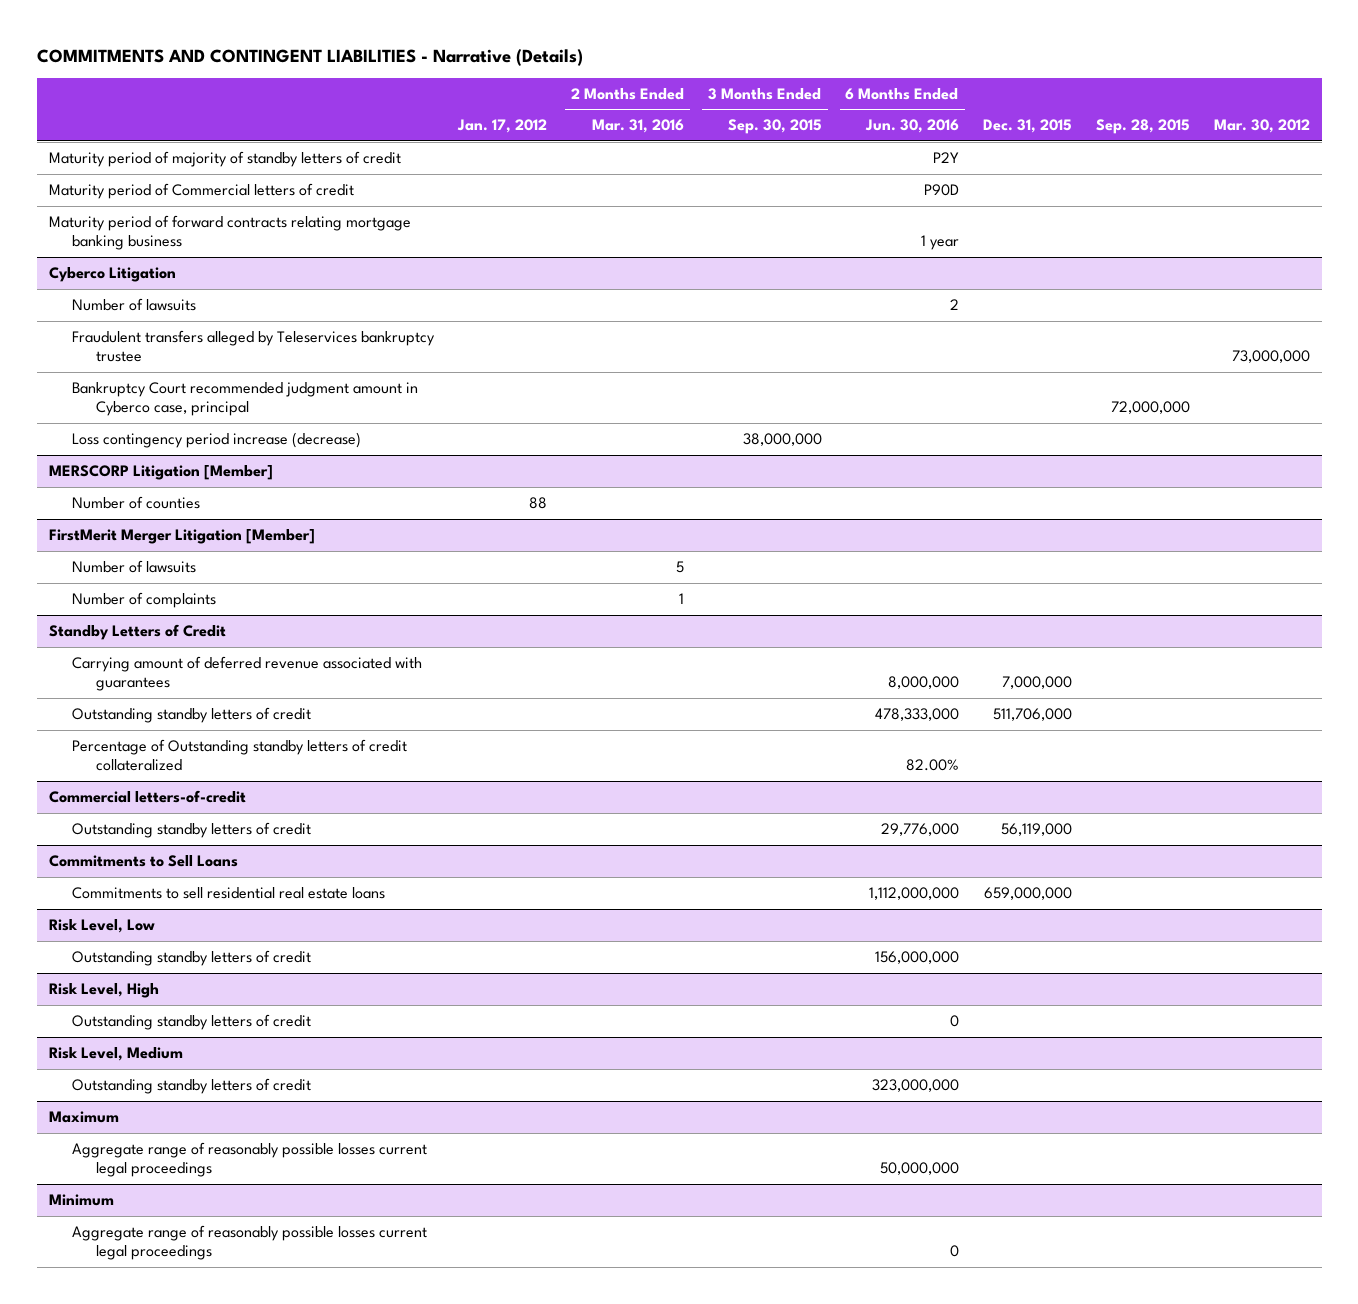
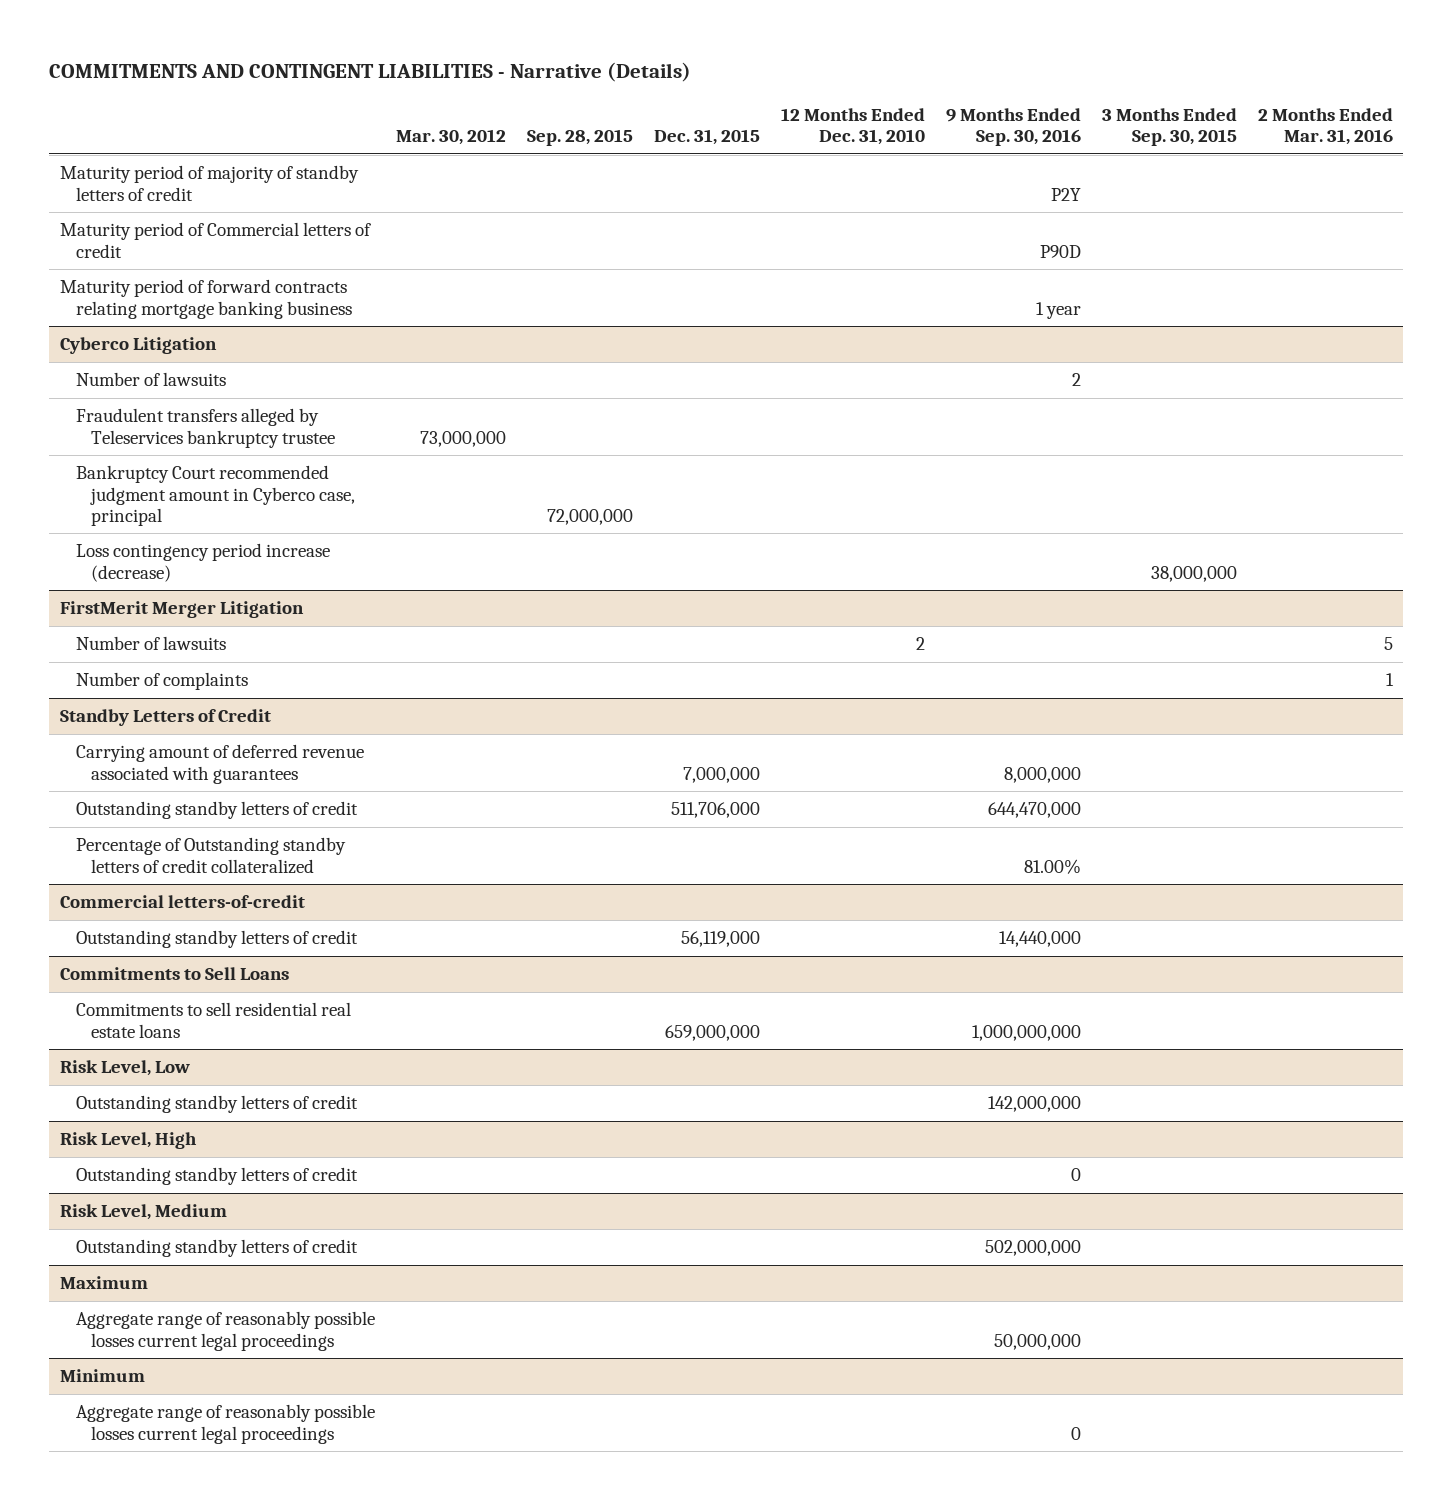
- | Jan. 17, 2012 | 2 Months Ended Mar. 31, 2016 | 3 Months Ended Sep. 30, 2015 | 6 Months Ended Jun. 30, 2016 | Dec. 31, 2015 | Sep. 28, 2015 | Mar. 30, 2012
+ | Mar. 30, 2012 | Sep. 28, 2015 | Dec. 31, 2015 | 12 Months Ended Dec. 31, 2010 | 9 Months Ended Sep. 30, 2016 | 3 Months Ended Sep. 30, 2015 | 2 Months Ended Mar. 31, 2016
- MERSCORP Litigation [Member]
- Number of counties | 88 | | | | | |
- FirstMerit Merger Litigation [Member]
+ FirstMerit Merger Litigation

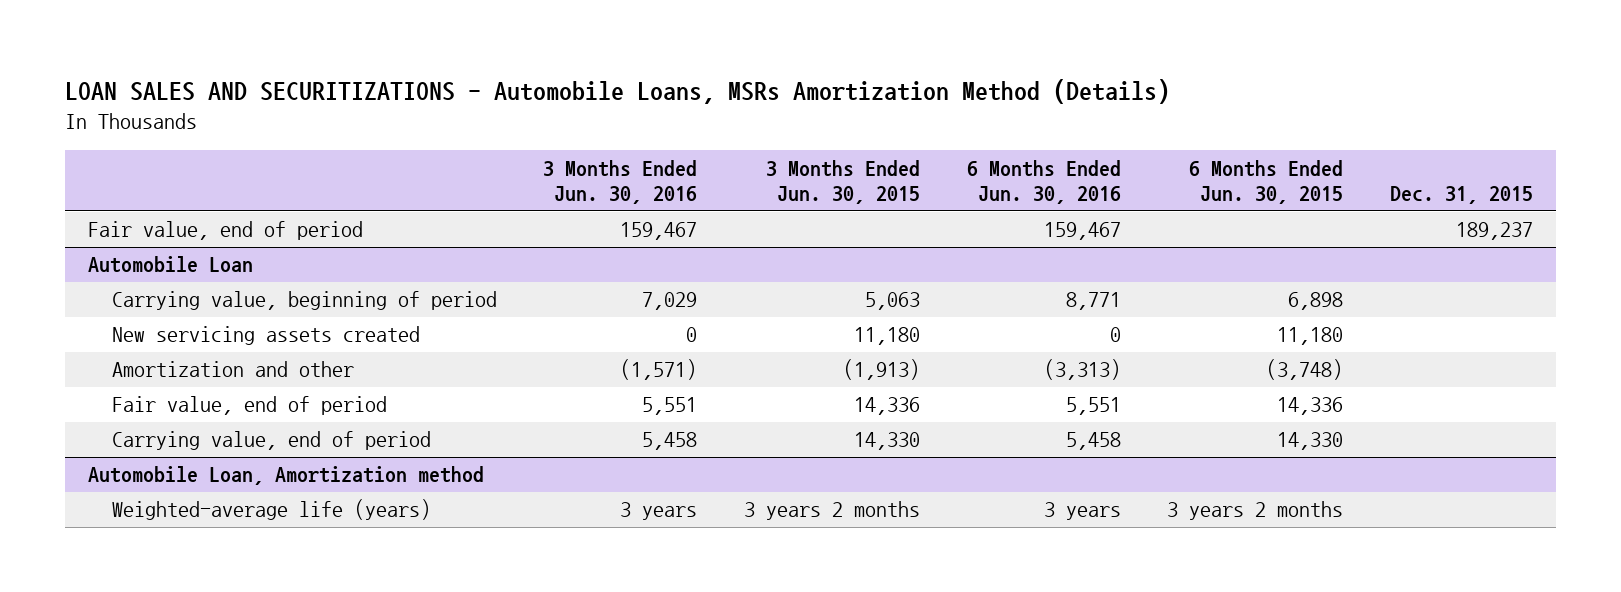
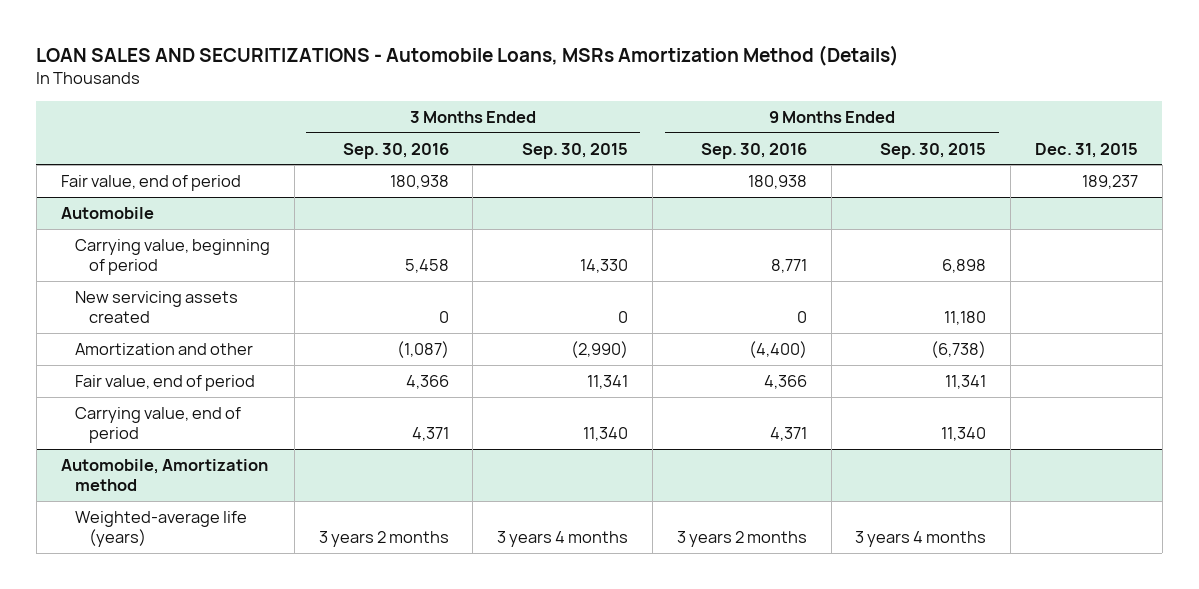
- | 3 Months Ended Jun. 30, 2016 | 3 Months Ended Jun. 30, 2015 | 6 Months Ended Jun. 30, 2016 | 6 Months Ended Jun. 30, 2015 | Dec. 31, 2015
+ | 3 Months Ended Sep. 30, 2016 | 3 Months Ended Sep. 30, 2015 | 9 Months Ended Sep. 30, 2016 | 9 Months Ended Sep. 30, 2015 | Dec. 31, 2015
- Automobile Loan
+ Automobile
- Automobile Loan, Amortization method
+ Automobile, Amortization method

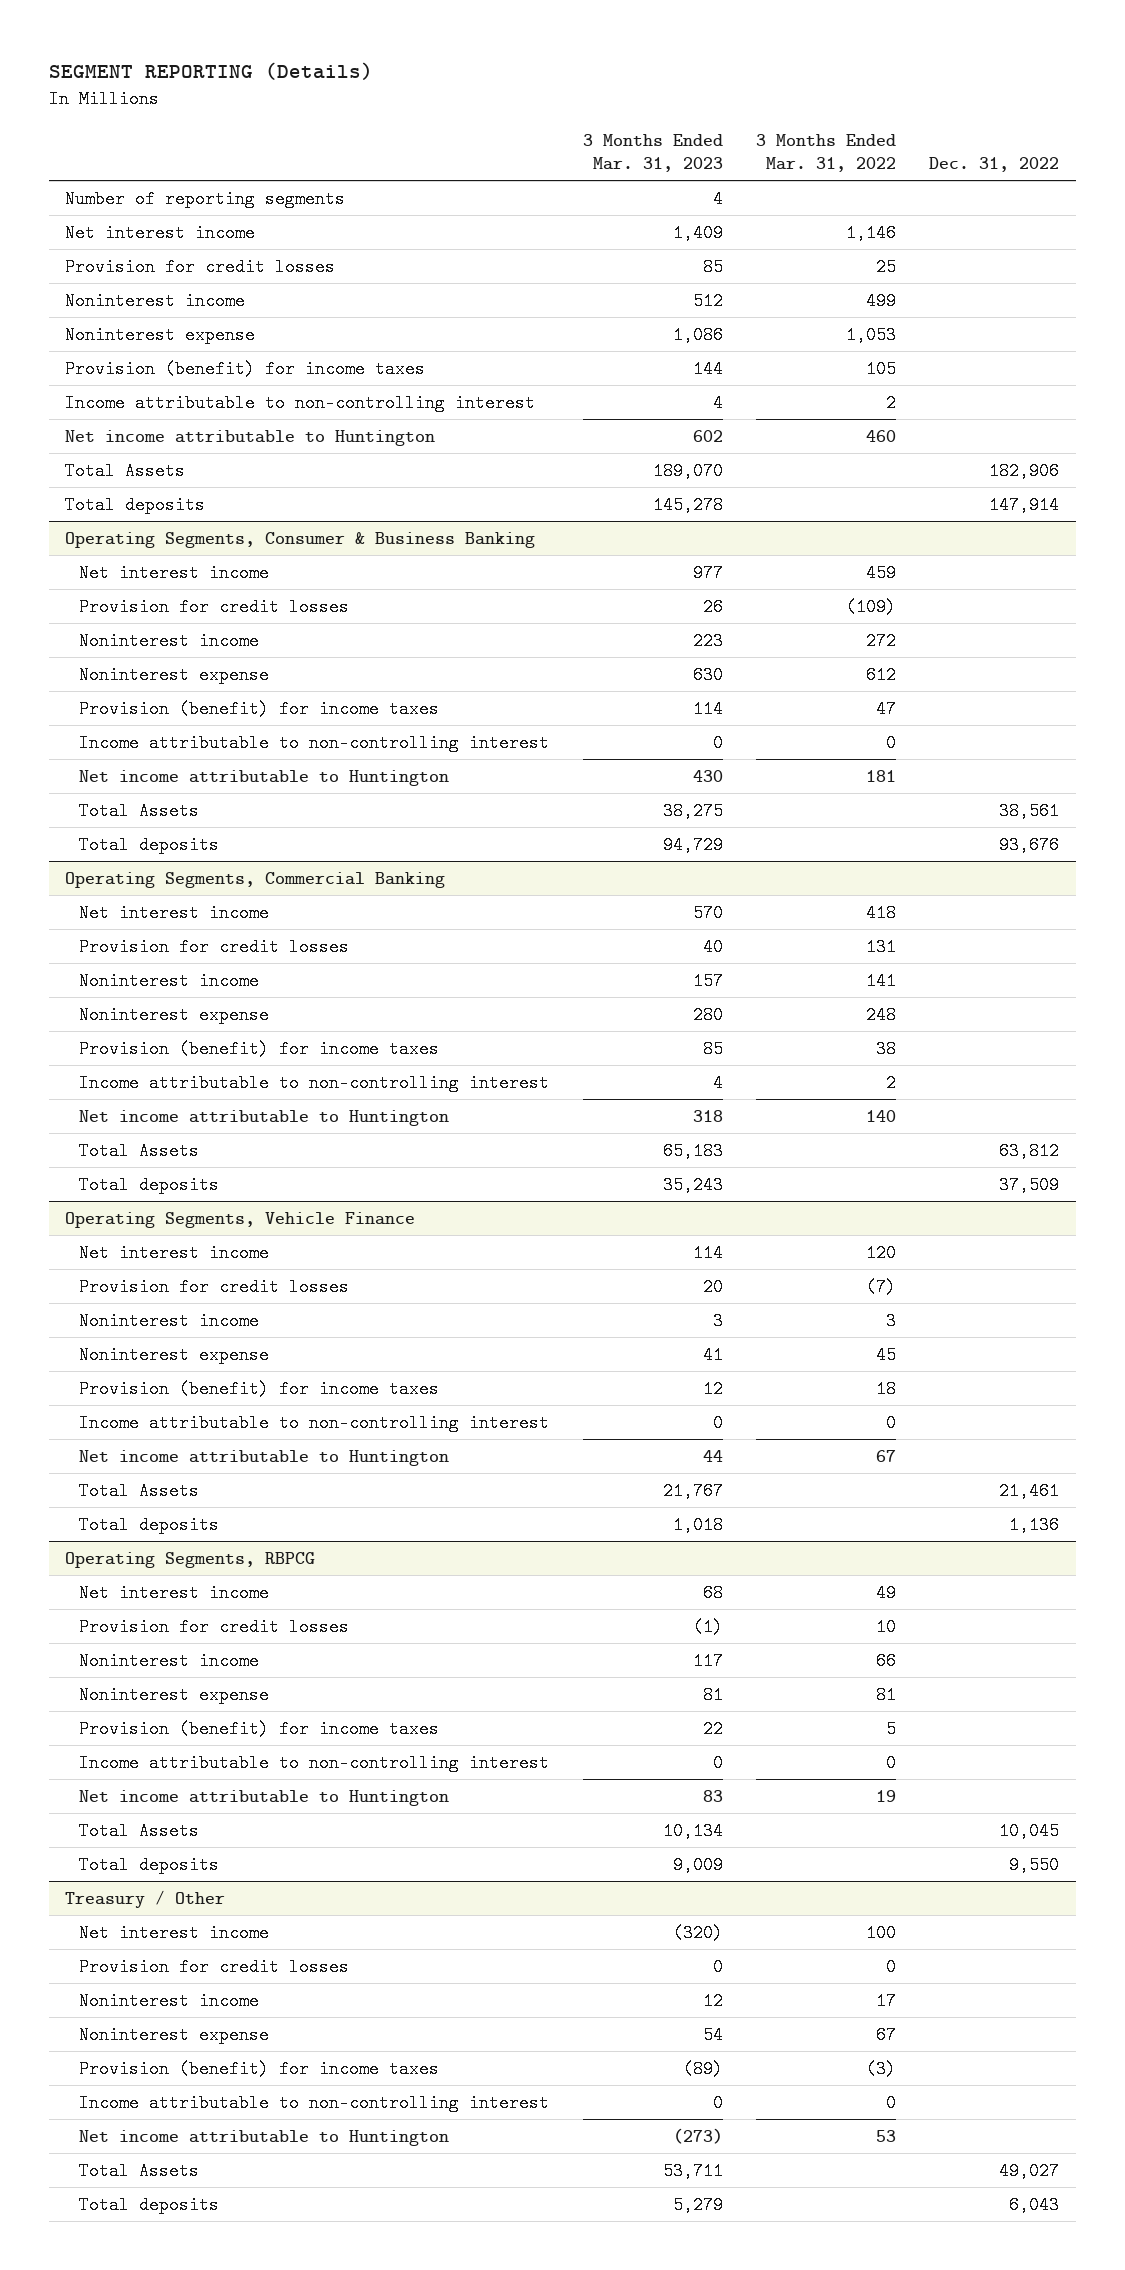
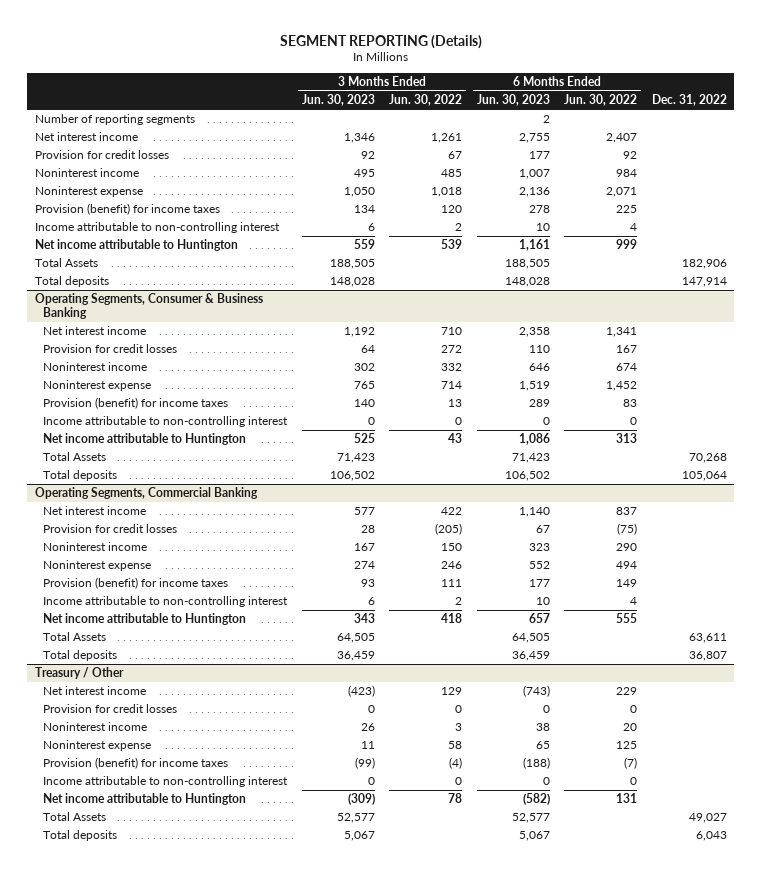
- | 3 Months Ended Mar. 31, 2023 | 3 Months Ended Mar. 31, 2022 | Dec. 31, 2022
+ | 3 Months Ended Jun. 30, 2023 | 3 Months Ended Jun. 30, 2022 | 6 Months Ended Jun. 30, 2023 | 6 Months Ended Jun. 30, 2022 | Dec. 31, 2022
@ Operating Segments, Consumer & Business Banking
- Total Assets | 38,275 | | 38,561
- Total deposits | 94,729 | | 93,676
+ Total Assets | 71,423 | | 71,423 | | 70,268
+ Total deposits | 106,502 | | 106,502 | | 105,064
@ Operating Segments, Commercial Banking
- Total Assets | 65,183 | | 63,812
- Total deposits | 35,243 | | 37,509
- Operating Segments, Vehicle Finance
- Net interest income | 114 | 120 |
- Provision for credit losses | 20 | (7) |
- Noninterest income | 3 | 3 |
- Noninterest expense | 41 | 45 |
- Provision (benefit) for income taxes | 12 | 18 |
- Income attributable to non-controlling interest | 0 | 0 |
- Net income attributable to Huntington | 44 | 67 |
- Total Assets | 21,767 | | 21,461
- Total deposits | 1,018 | | 1,136
- Operating Segments, RBPCG
- Net interest income | 68 | 49 |
- Provision for credit losses | (1) | 10 |
- Noninterest income | 117 | 66 |
- Noninterest expense | 81 | 81 |
- Provision (benefit) for income taxes | 22 | 5 |
- Income attributable to non-controlling interest | 0 | 0 |
- Net income attributable to Huntington | 83 | 19 |
- Total Assets | 10,134 | | 10,045
- Total deposits | 9,009 | | 9,550
@ Operating Segments, Commercial Banking
+ Total Assets | 64,505 | | 64,505 | | 63,611
+ Total deposits | 36,459 | | 36,459 | | 36,807

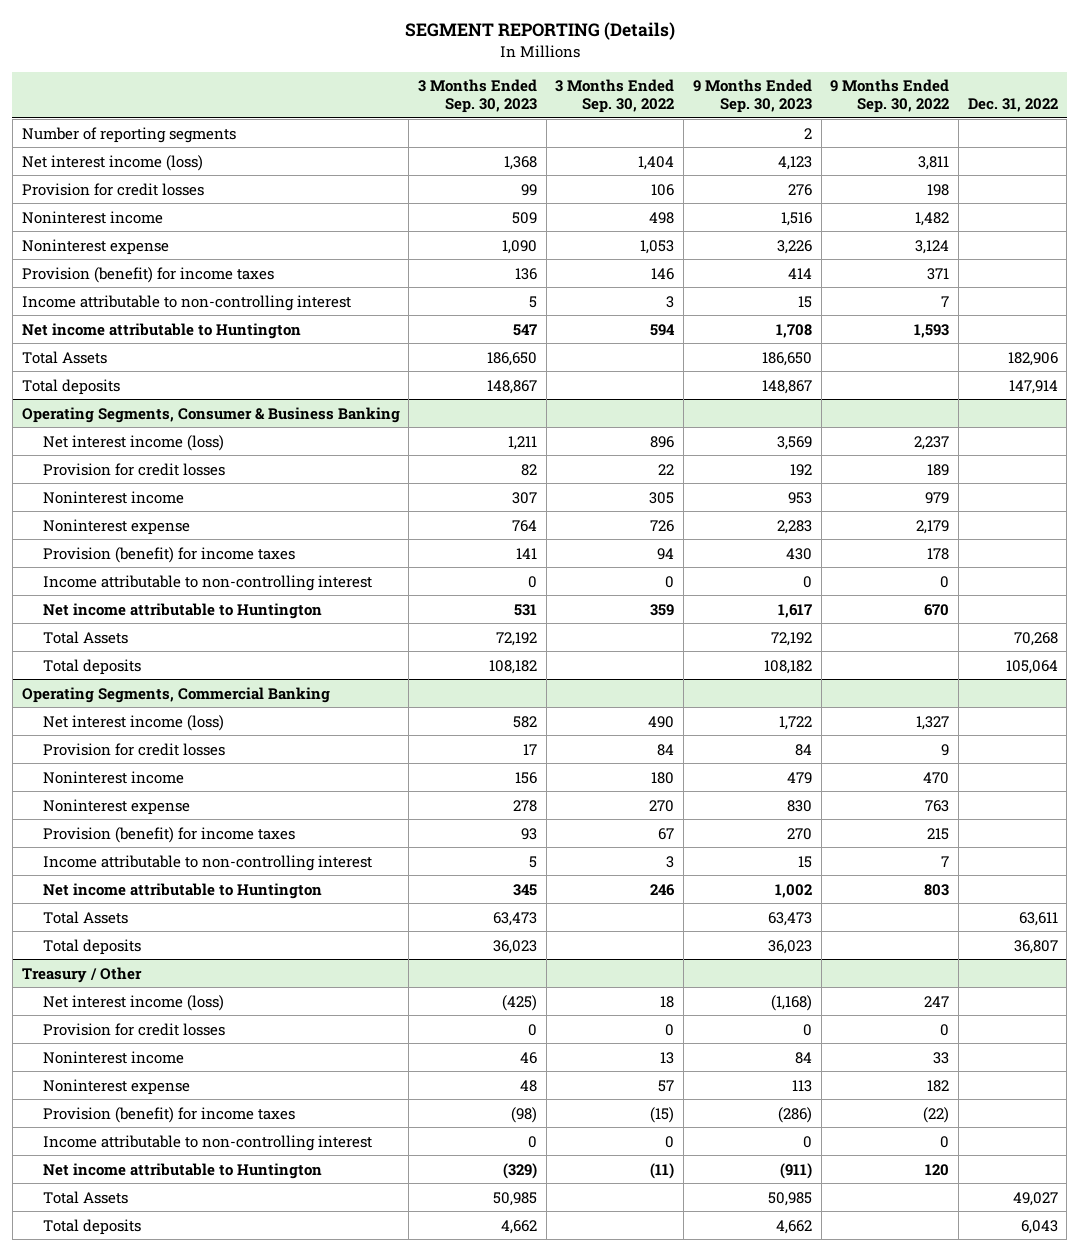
- | 3 Months Ended Jun. 30, 2023 | 3 Months Ended Jun. 30, 2022 | 6 Months Ended Jun. 30, 2023 | 6 Months Ended Jun. 30, 2022 | Dec. 31, 2022
+ | 3 Months Ended Sep. 30, 2023 | 3 Months Ended Sep. 30, 2022 | 9 Months Ended Sep. 30, 2023 | 9 Months Ended Sep. 30, 2022 | Dec. 31, 2022
- Net interest income | 1,346 | 1,261 | 2,755 | 2,407 |
+ Net interest income (loss) | 1,368 | 1,404 | 4,123 | 3,811 |
@ Operating Segments, Consumer & Business Banking
- Net interest income | 1,192 | 710 | 2,358 | 1,341 |
+ Net interest income (loss) | 1,211 | 896 | 3,569 | 2,237 |
@ Operating Segments, Commercial Banking
- Net interest income | 577 | 422 | 1,140 | 837 |
+ Net interest income (loss) | 582 | 490 | 1,722 | 1,327 |
@ Treasury / Other
- Net interest income | (423) | 129 | (743) | 229 |
+ Net interest income (loss) | (425) | 18 | (1,168) | 247 |

